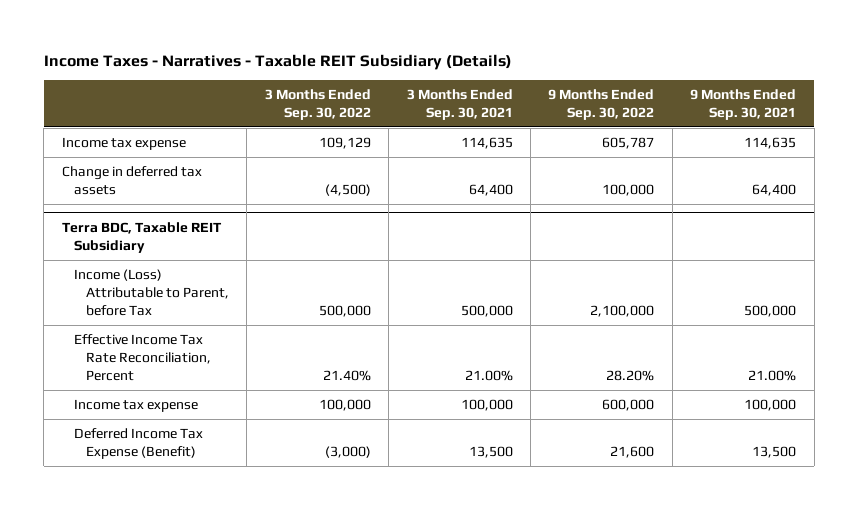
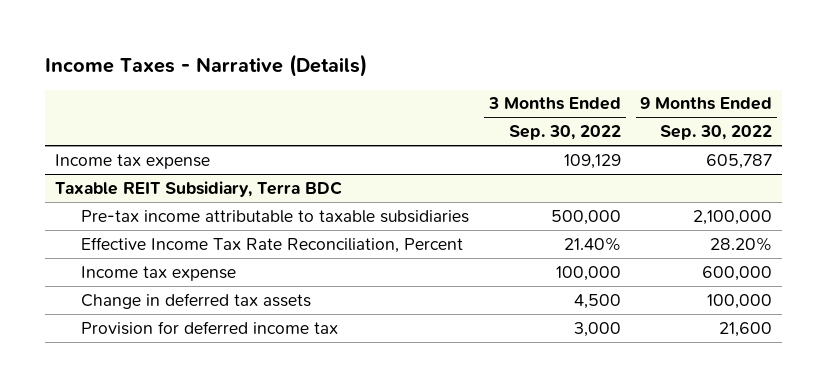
- Income Taxes - Narratives - Taxable REIT Subsidiary (Details)
+ Income Taxes - Narrative (Details)
- | 3 Months Ended Sep. 30, 2022 | 3 Months Ended Sep. 30, 2021 | 9 Months Ended Sep. 30, 2022 | 9 Months Ended Sep. 30, 2021
+ | 3 Months Ended Sep. 30, 2022 | 9 Months Ended Sep. 30, 2022
- Change in deferred tax assets | (4,500) | 64,400 | 100,000 | 64,400
- Terra BDC, Taxable REIT Subsidiary
- Income (Loss) Attributable to Parent, before Tax | 500,000 | 500,000 | 2,100,000 | 500,000
+ Taxable REIT Subsidiary, Terra BDC
+ Pre-tax income attributable to taxable subsidiaries | 500,000 | 2,100,000
- Deferred Income Tax Expense (Benefit) | (3,000) | 13,500 | 21,600 | 13,500
+ Change in deferred tax assets | 4,500 | 100,000
+ Provision for deferred income tax | 3,000 | 21,600

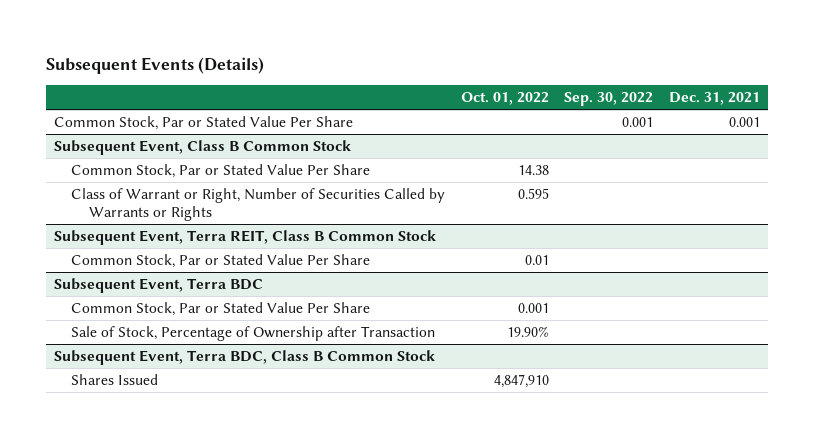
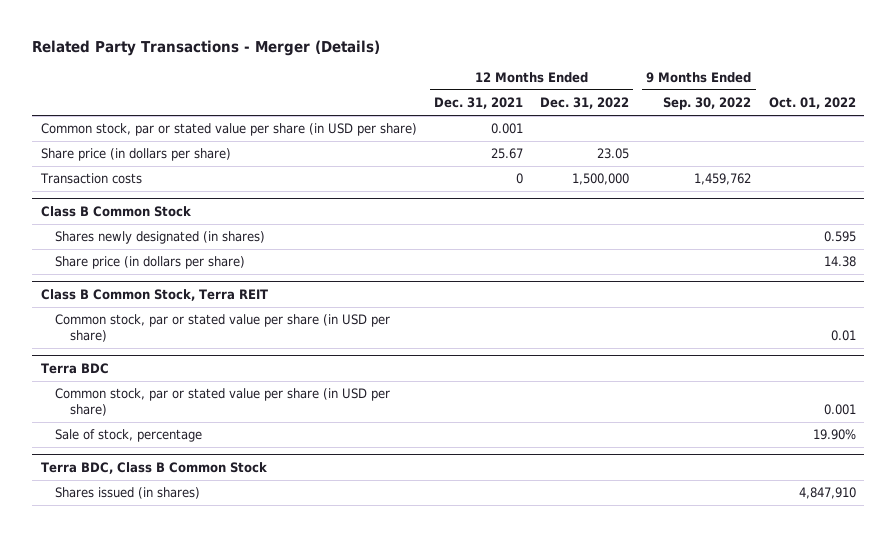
- Subsequent Events (Details)
+ Related Party Transactions - Merger (Details)
- | Oct. 01, 2022 | Sep. 30, 2022 | Dec. 31, 2021
+ | 12 Months Ended Dec. 31, 2021 | 12 Months Ended Dec. 31, 2022 | 9 Months Ended Sep. 30, 2022 | Oct. 01, 2022
- Common Stock, Par or Stated Value Per Share | | 0.001 | 0.001
- Subsequent Event, Class B Common Stock
- Common Stock, Par or Stated Value Per Share | 14.38 | |
- Class of Warrant or Right, Number of Securities Called by Warrants or Rights | 0.595 | |
- Subsequent Event, Terra REIT, Class B Common Stock
- Common Stock, Par or Stated Value Per Share | 0.01 | |
- Subsequent Event, Terra BDC
- Common Stock, Par or Stated Value Per Share | 0.001 | |
- Sale of Stock, Percentage of Ownership after Transaction | 19.90% | |
- Subsequent Event, Terra BDC, Class B Common Stock
- Shares Issued | 4,847,910 | |
+ Common stock, par or stated value per share (in USD per share) | 0.001 | | |
+ Share price (in dollars per share) | 25.67 | 23.05 | |
+ Transaction costs | 0 | 1,500,000 | 1,459,762 |
+ Class B Common Stock
+ Shares newly designated (in shares) | | | | 0.595
+ Share price (in dollars per share) | | | | 14.38
+ Class B Common Stock, Terra REIT
+ Common stock, par or stated value per share (in USD per share) | | | | 0.01
+ Terra BDC
+ Common stock, par or stated value per share (in USD per share) | | | | 0.001
+ Sale of stock, percentage | | | | 19.90%
+ Terra BDC, Class B Common Stock
+ Shares issued (in shares) | | | | 4,847,910

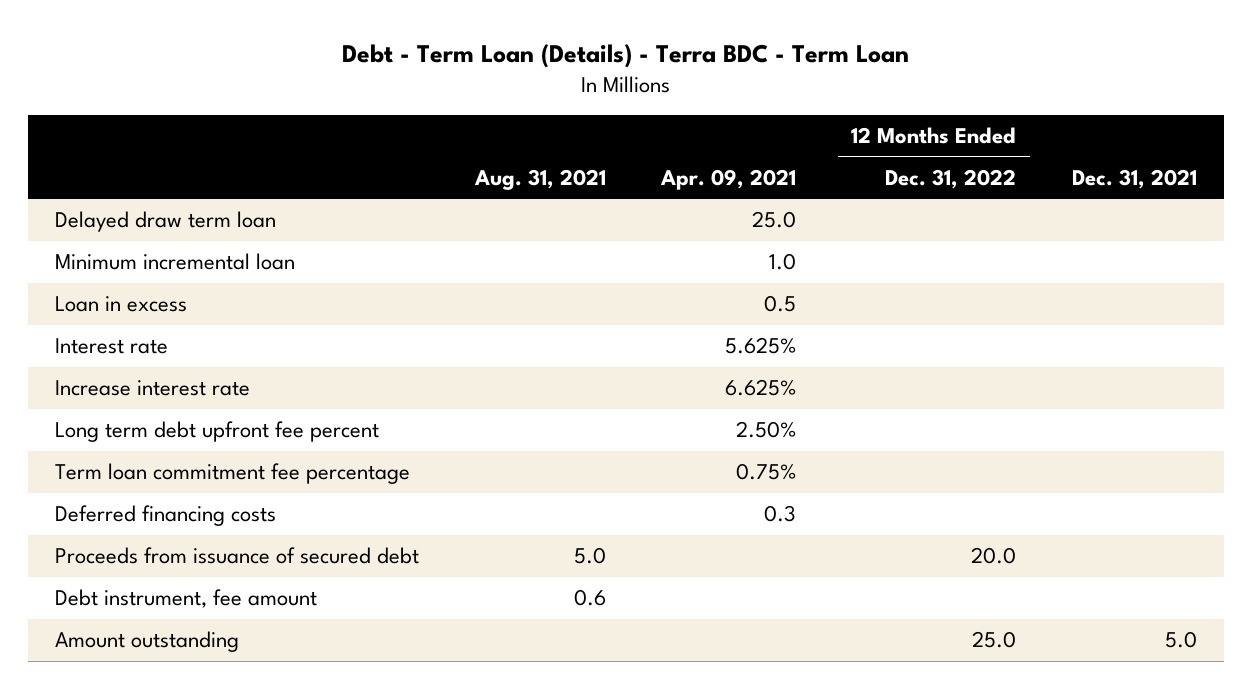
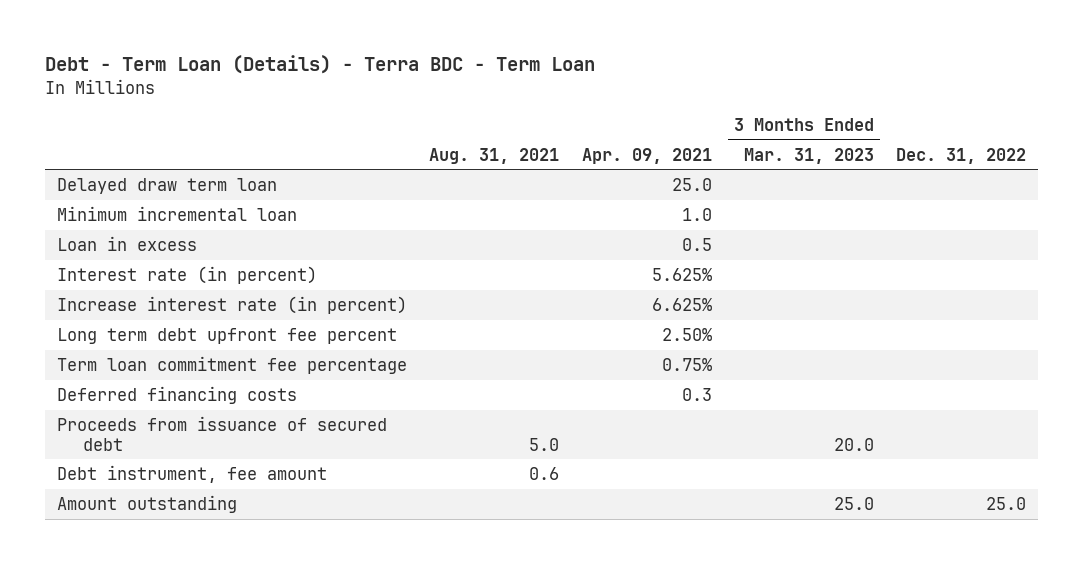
- | Aug. 31, 2021 | Apr. 09, 2021 | 12 Months Ended Dec. 31, 2022 | Dec. 31, 2021
+ | Aug. 31, 2021 | Apr. 09, 2021 | 3 Months Ended Mar. 31, 2023 | Dec. 31, 2022
- Interest rate | | 5.625% | |
- Increase interest rate | | 6.625% | |
+ Interest rate (in percent) | | 5.625% | |
+ Increase interest rate (in percent) | | 6.625% | |

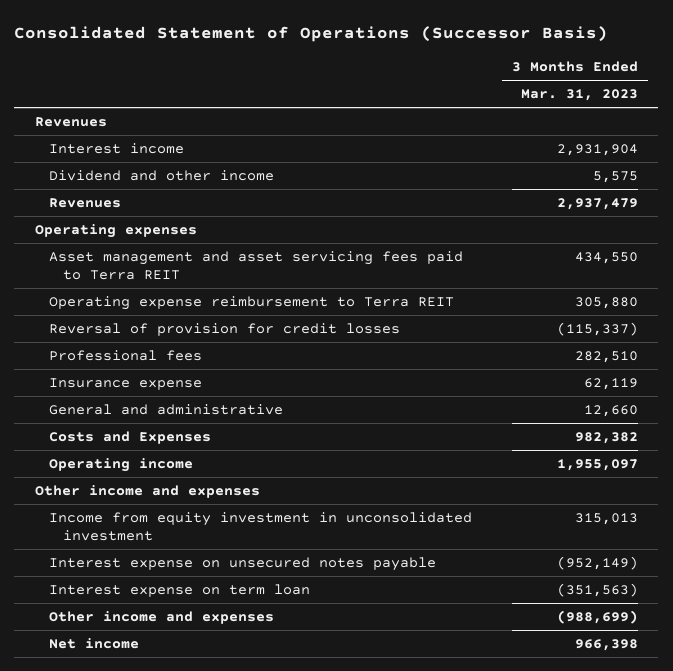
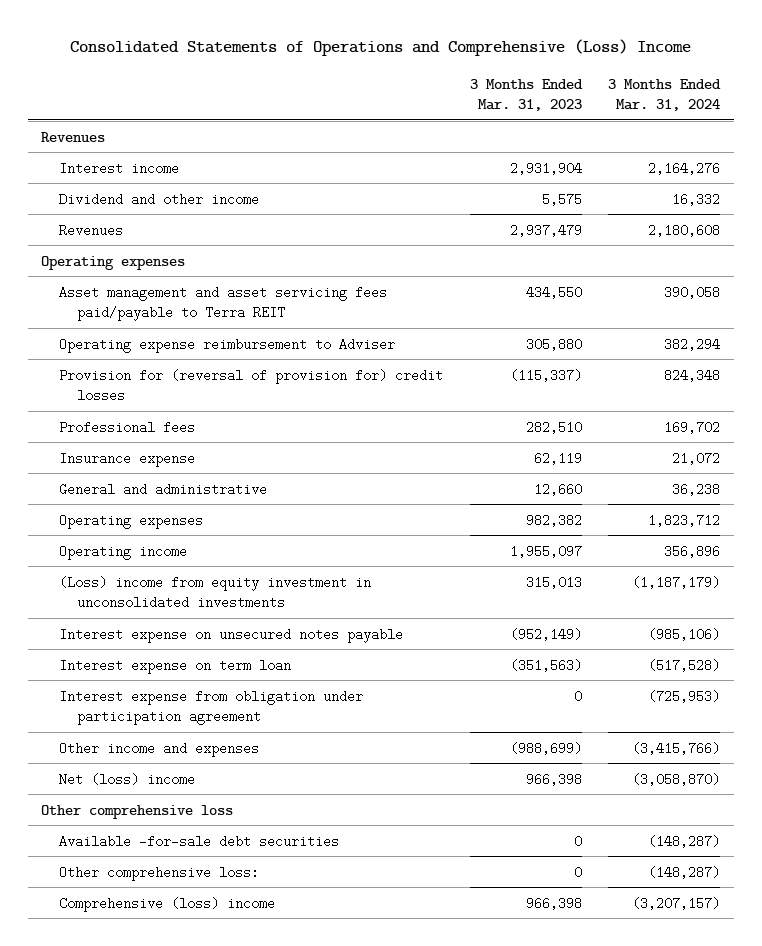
- Consolidated Statement of Operations (Successor Basis)
+ Consolidated Statements of Operations and Comprehensive (Loss) Income
- | 3 Months Ended Mar. 31, 2023
+ | 3 Months Ended Mar. 31, 2023 | 3 Months Ended Mar. 31, 2024
- Asset management and asset servicing fees paid to Terra REIT | 434,550
- Operating expense reimbursement to Terra REIT | 305,880
- Reversal of provision for credit losses | (115,337)
+ Asset management and asset servicing fees paid/payable to Terra REIT | 434,550 | 390,058
+ Operating expense reimbursement to Adviser | 305,880 | 382,294
+ Provision for (reversal of provision for) credit losses | (115,337) | 824,348
- Costs and Expenses | 982,382
+ Operating expenses | 982,382 | 1,823,712
- Other income and expenses
- Income from equity investment in unconsolidated investment | 315,013
+ (Loss) income from equity investment in unconsolidated investments | 315,013 | (1,187,179)
+ Interest expense from obligation under participation agreement | 0 | (725,953)
- Net income | 966,398
+ Net (loss) income | 966,398 | (3,058,870)
+ Other comprehensive loss
+ Available -for-sale debt securities | 0 | (148,287)
+ Other comprehensive loss: | 0 | (148,287)
+ Comprehensive (loss) income | 966,398 | (3,207,157)

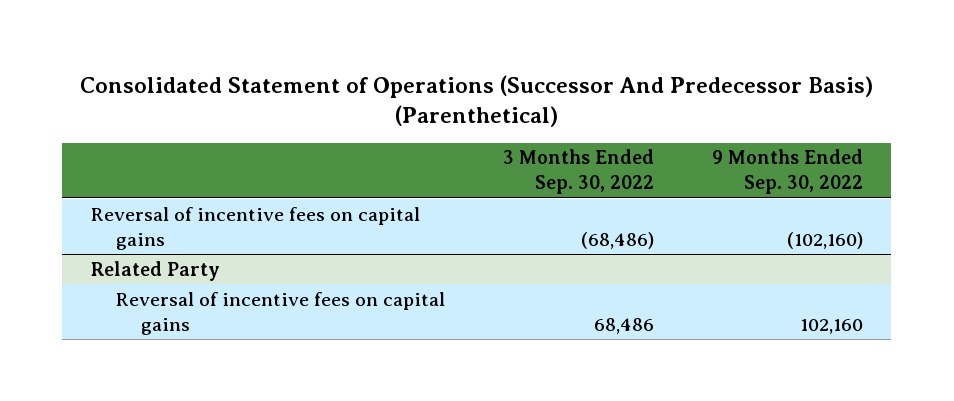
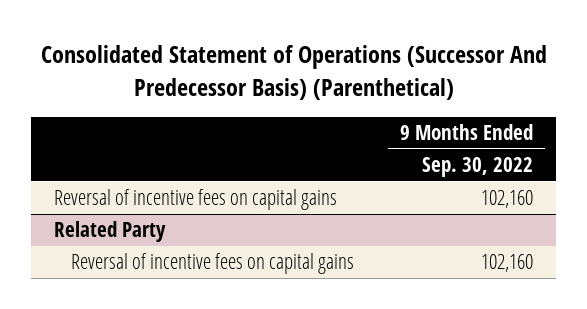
- | 3 Months Ended Sep. 30, 2022 | 9 Months Ended Sep. 30, 2022
+ | 9 Months Ended Sep. 30, 2022
- Reversal of incentive fees on capital gains | (68,486) | (102,160)
+ Reversal of incentive fees on capital gains | 102,160

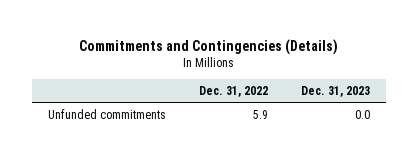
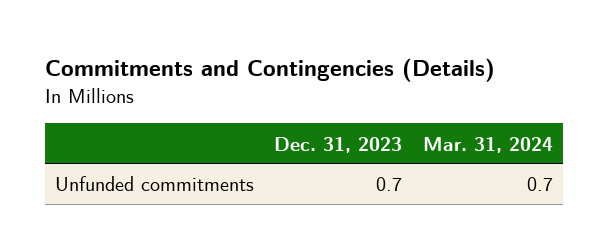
- | Dec. 31, 2022 | Dec. 31, 2023
+ | Dec. 31, 2023 | Mar. 31, 2024
- Unfunded commitments | 5.9 | 0.0
+ Unfunded commitments | 0.7 | 0.7

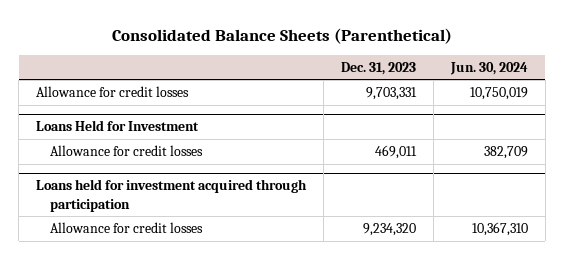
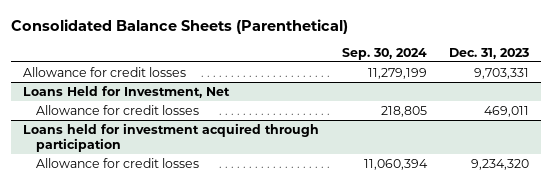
- | Dec. 31, 2023 | Jun. 30, 2024
+ | Sep. 30, 2024 | Dec. 31, 2023
- Loans Held for Investment
+ Loans Held for Investment, Net

